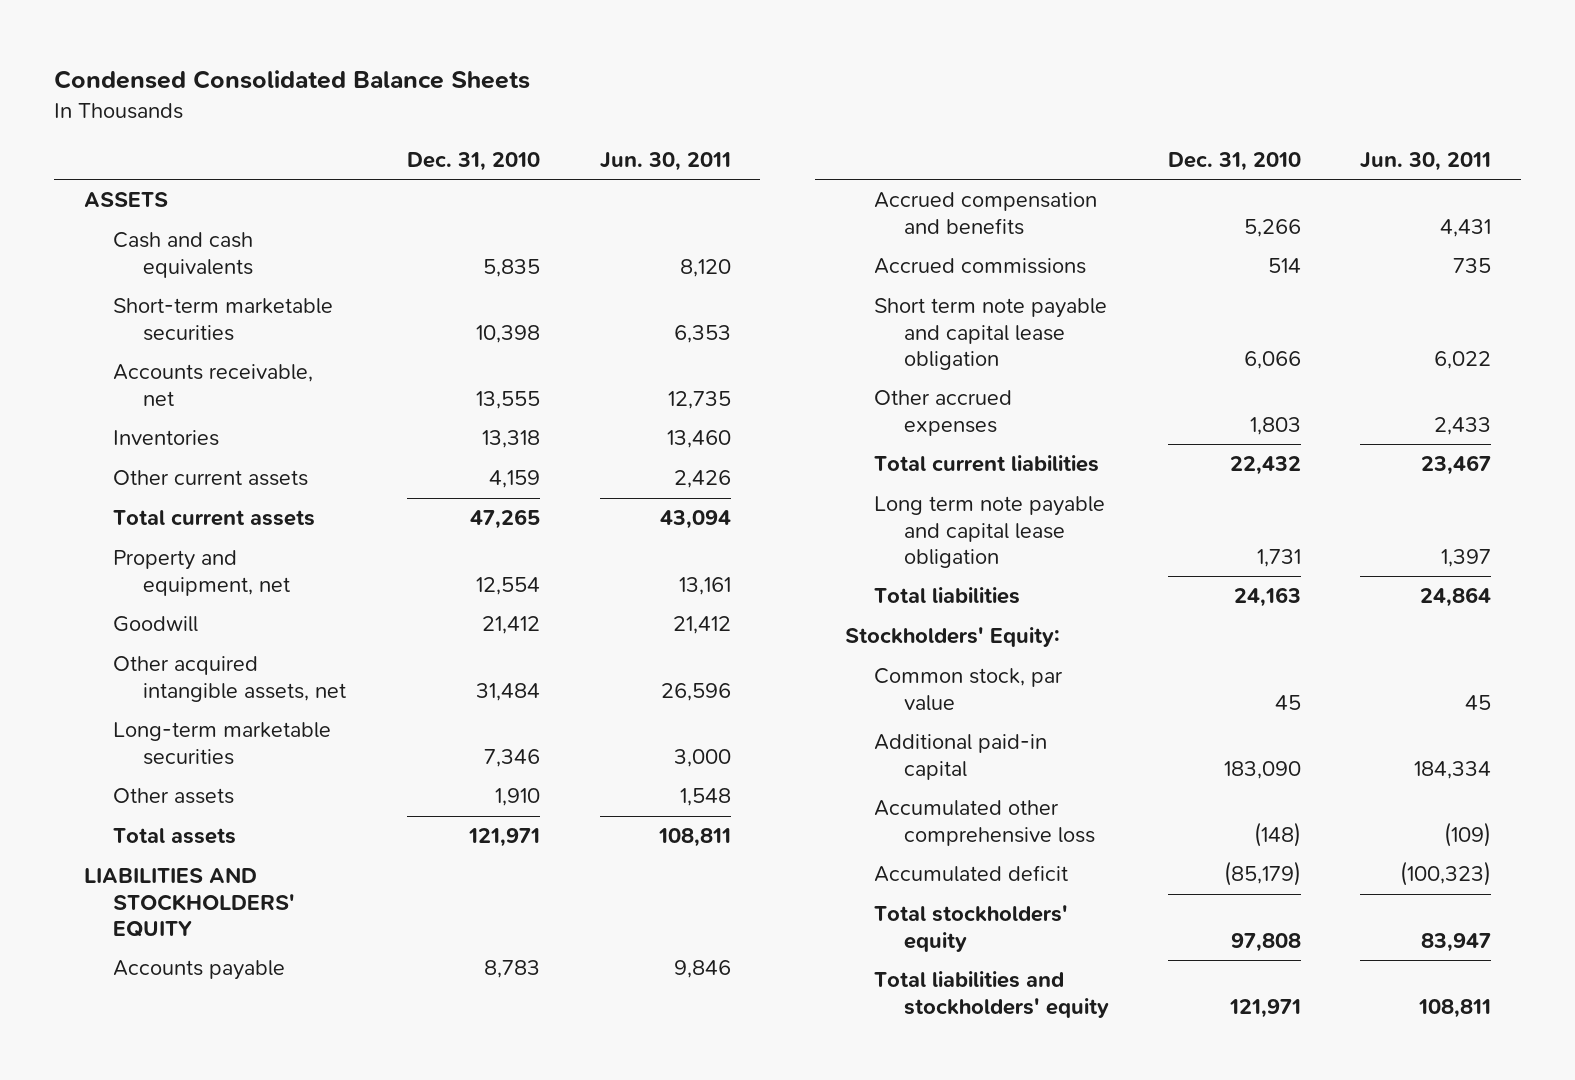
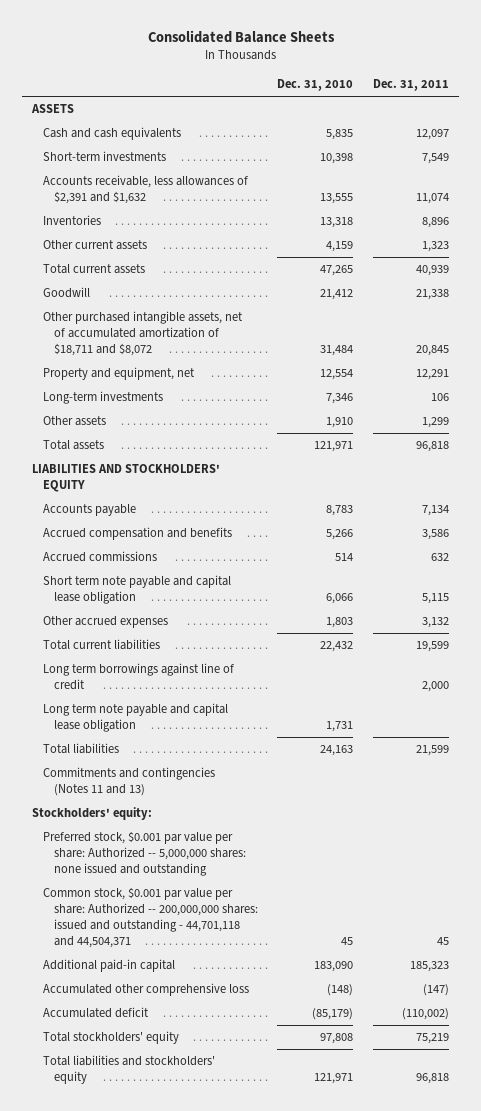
- Condensed Consolidated Balance Sheets
+ Consolidated Balance Sheets
- | Dec. 31, 2010 | Jun. 30, 2011
+ | Dec. 31, 2010 | Dec. 31, 2011
- Short-term marketable securities | 10,398 | 6,353
- Accounts receivable, net | 13,555 | 12,735
+ Short-term investments | 10,398 | 7,549
+ Accounts receivable, less allowances of $2,391 and $1,632 | 13,555 | 11,074
- Other acquired intangible assets, net | 31,484 | 26,596
- Long-term marketable securities | 7,346 | 3,000
+ Other purchased intangible assets, net of accumulated amortization of $18,711 and $8,072 | 31,484 | 20,845
moved down: Property and equipment, net | 12,554 | 12,291
+ Long-term investments | 7,346 | 106
+ Long term borrowings against line of credit | | 2,000
- Stockholders' Equity:
- Common stock, par value | 45 | 45
+ Commitments and contingencies (Notes 11 and 13)
+ Stockholders' equity:
+ Preferred stock, $0.001 par value per share: Authorized -- 5,000,000 shares: none issued and outstanding
+ Common stock, $0.001 par value per share: Authorized -- 200,000,000 shares: issued and outstanding - 44,701,118 and 44,504,371 | 45 | 45

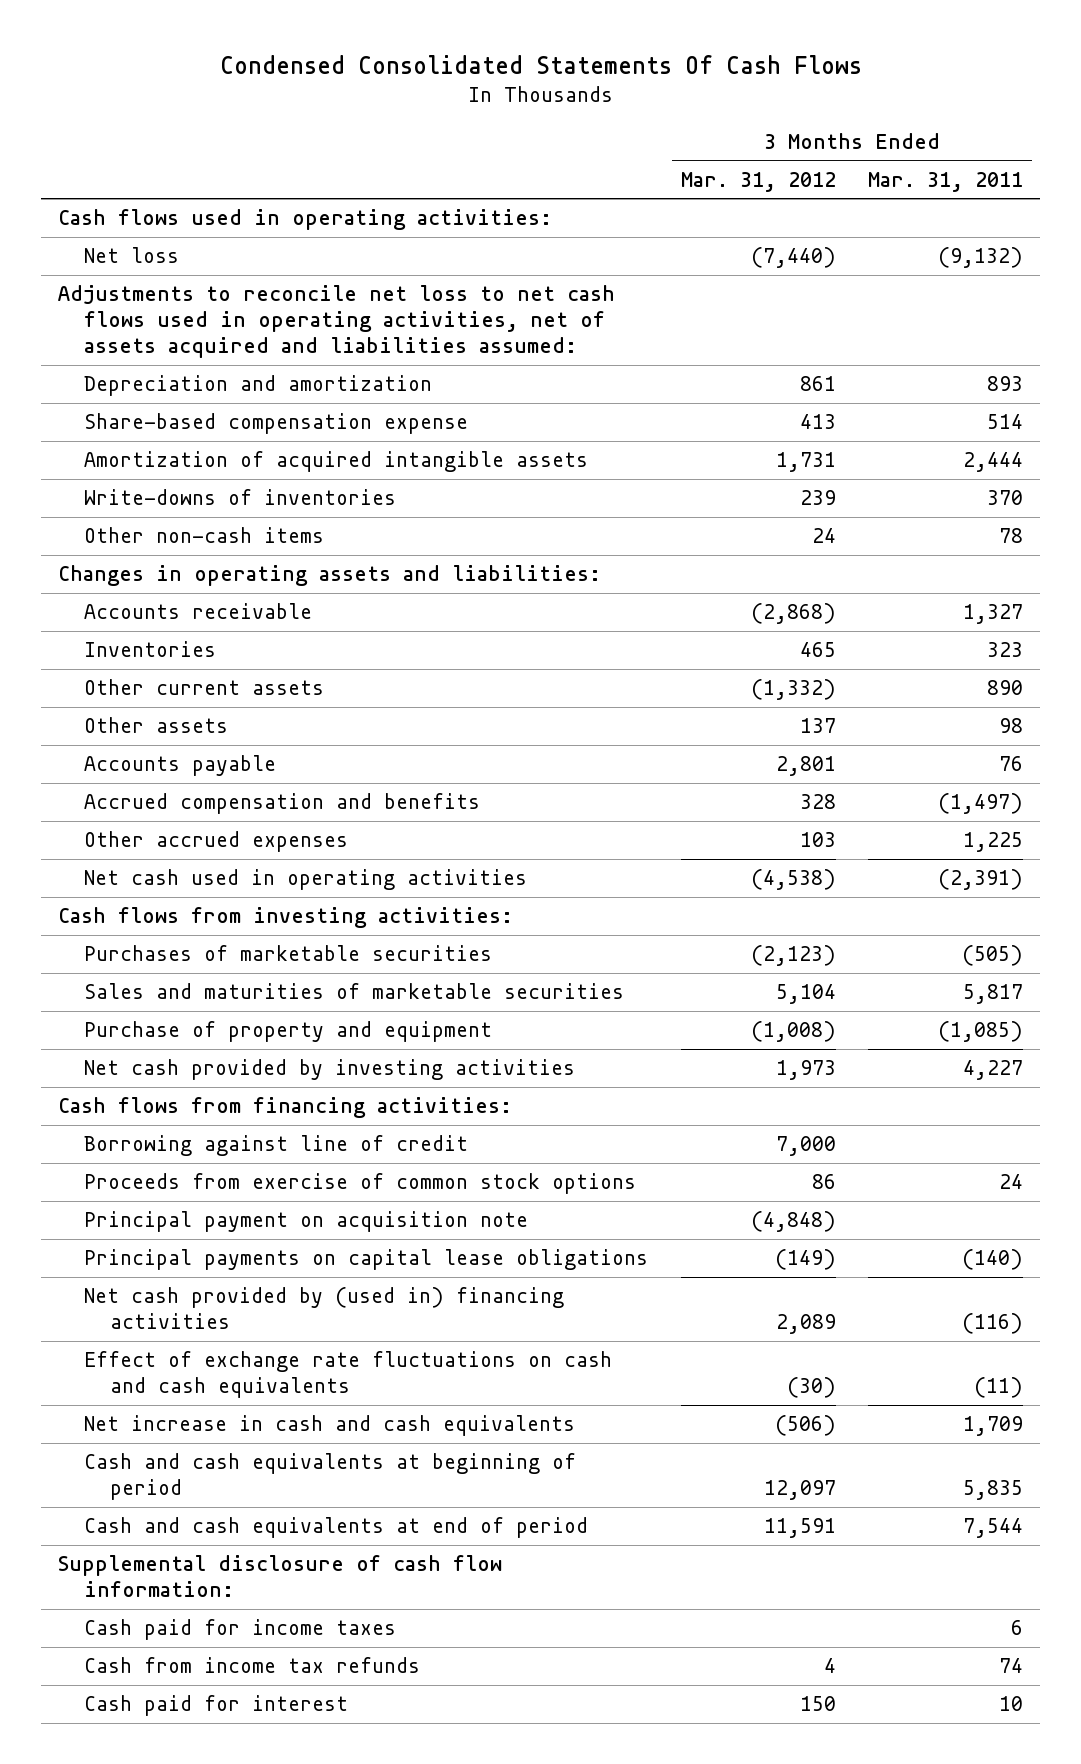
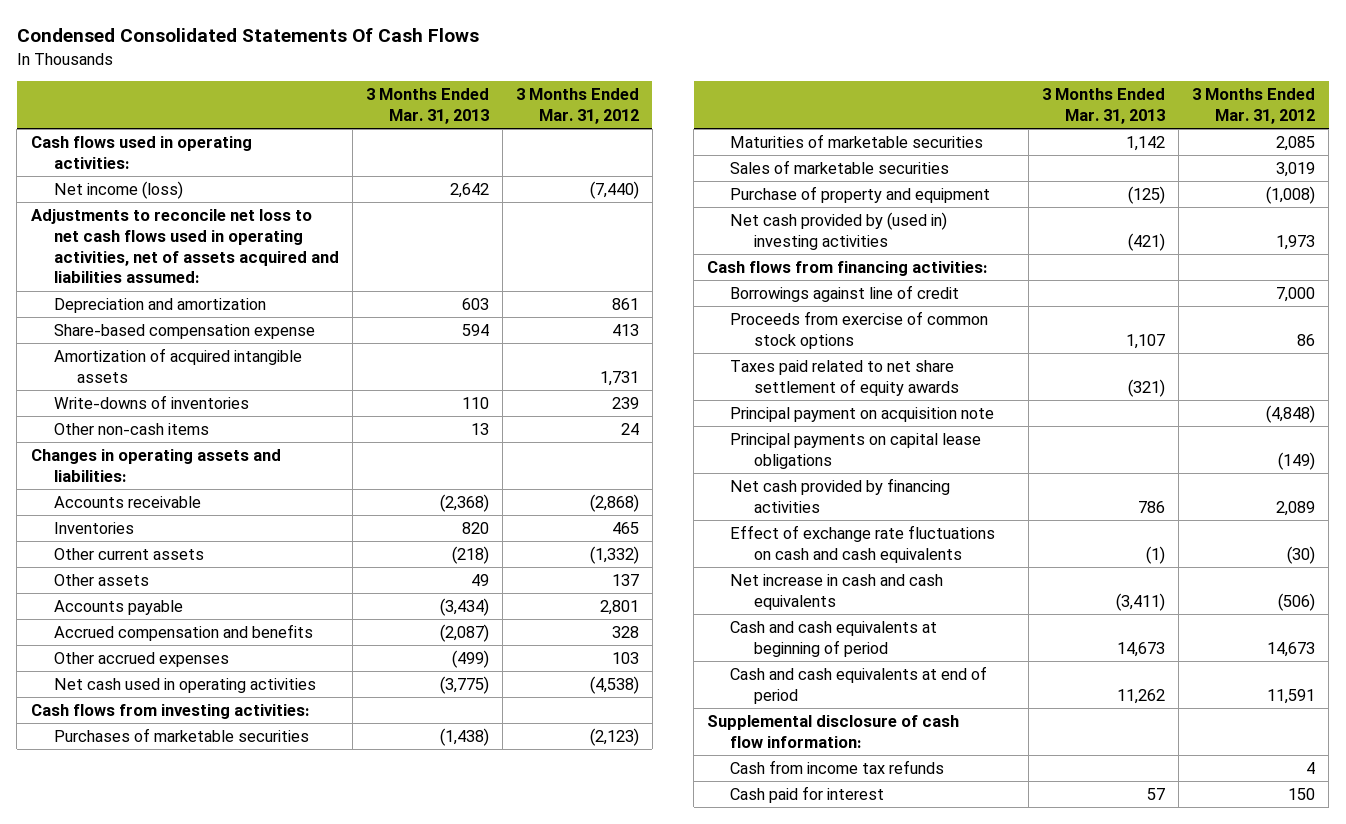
- | 3 Months Ended Mar. 31, 2012 | 3 Months Ended Mar. 31, 2011
+ | 3 Months Ended Mar. 31, 2013 | 3 Months Ended Mar. 31, 2012
- Net loss | (7,440) | (9,132)
+ Net income (loss) | 2,642 | (7,440)
- Sales and maturities of marketable securities | 5,104 | 5,817
+ Maturities of marketable securities | 1,142 | 2,085
+ Sales of marketable securities | | 3,019
- Net cash provided by investing activities | 1,973 | 4,227
+ Net cash provided by (used in) investing activities | (421) | 1,973
- Borrowing against line of credit | 7,000 |
+ Borrowings against line of credit | | 7,000
+ Taxes paid related to net share settlement of equity awards | (321) |
- Net cash provided by (used in) financing activities | 2,089 | (116)
+ Net cash provided by financing activities | 786 | 2,089
- Cash and cash equivalents at beginning of period | 12,097 | 5,835
+ Cash and cash equivalents at beginning of period | 14,673 | 14,673
- Cash paid for income taxes | | 6

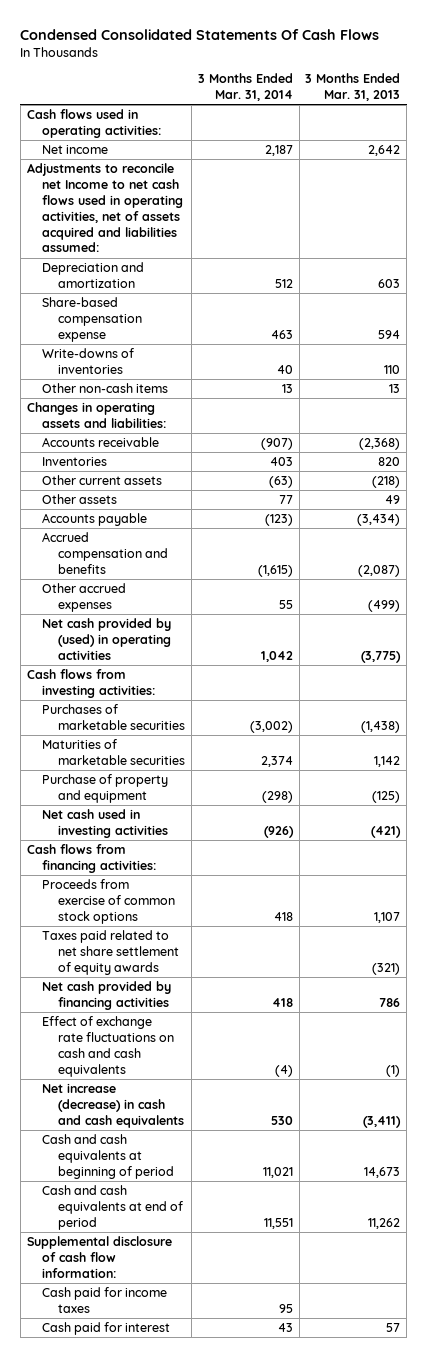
- | 3 Months Ended Mar. 31, 2013 | 3 Months Ended Mar. 31, 2012
+ | 3 Months Ended Mar. 31, 2014 | 3 Months Ended Mar. 31, 2013
- Net income (loss) | 2,642 | (7,440)
- Adjustments to reconcile net loss to net cash flows used in operating activities, net of assets acquired and liabilities assumed:
+ Net income | 2,187 | 2,642
+ Adjustments to reconcile net Income to net cash flows used in operating activities, net of assets acquired and liabilities assumed:
- Amortization of acquired intangible assets | | 1,731
- Net cash used in operating activities | (3,775) | (4,538)
+ Net cash provided by (used) in operating activities | 1,042 | (3,775)
- Sales of marketable securities | | 3,019
- Net cash provided by (used in) investing activities | (421) | 1,973
+ Net cash used in investing activities | (926) | (421)
- Borrowings against line of credit | | 7,000
- Principal payment on acquisition note | | (4,848)
- Principal payments on capital lease obligations | | (149)
- Net increase in cash and cash equivalents | (3,411) | (506)
+ Net increase (decrease) in cash and cash equivalents | 530 | (3,411)
- Cash from income tax refunds | | 4
+ Cash paid for income taxes | 95 |

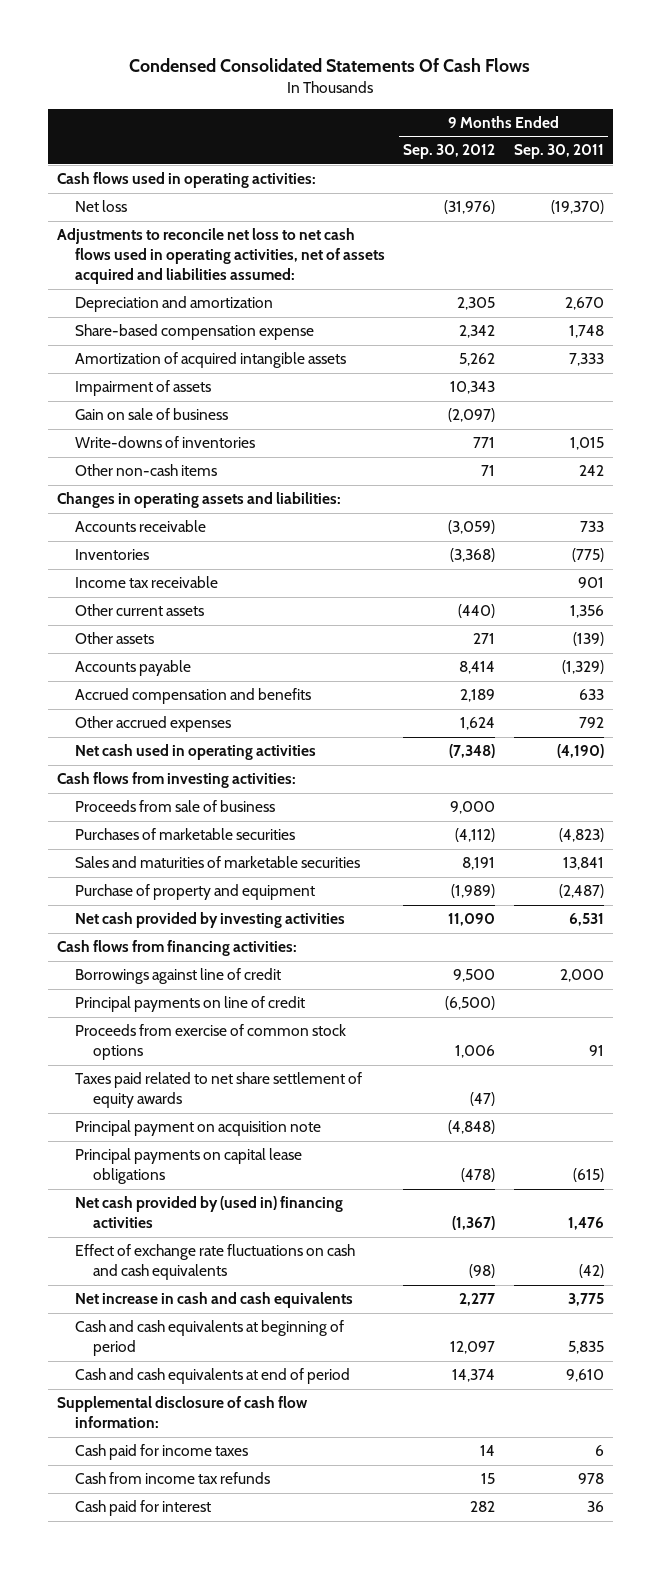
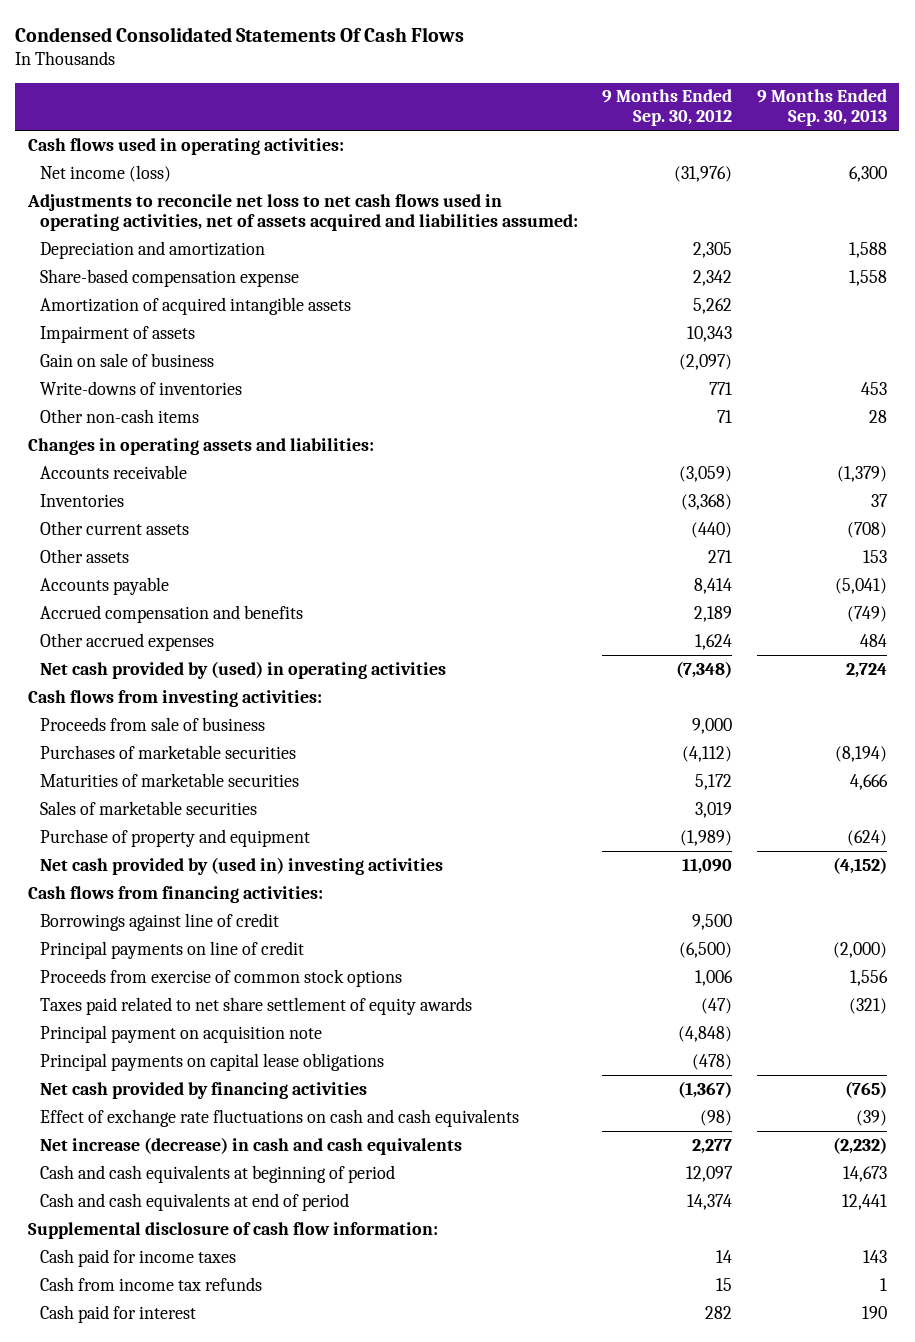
- | 9 Months Ended Sep. 30, 2012 | 9 Months Ended Sep. 30, 2011
+ | 9 Months Ended Sep. 30, 2012 | 9 Months Ended Sep. 30, 2013
- Net loss | (31,976) | (19,370)
+ Net income (loss) | (31,976) | 6,300
- Income tax receivable | | 901
- Net cash used in operating activities | (7,348) | (4,190)
+ Net cash provided by (used) in operating activities | (7,348) | 2,724
- Sales and maturities of marketable securities | 8,191 | 13,841
+ Maturities of marketable securities | 5,172 | 4,666
+ Sales of marketable securities | 3,019 |
- Net cash provided by investing activities | 11,090 | 6,531
+ Net cash provided by (used in) investing activities | 11,090 | (4,152)
- Net cash provided by (used in) financing activities | (1,367) | 1,476
+ Net cash provided by financing activities | (1,367) | (765)
- Net increase in cash and cash equivalents | 2,277 | 3,775
+ Net increase (decrease) in cash and cash equivalents | 2,277 | (2,232)

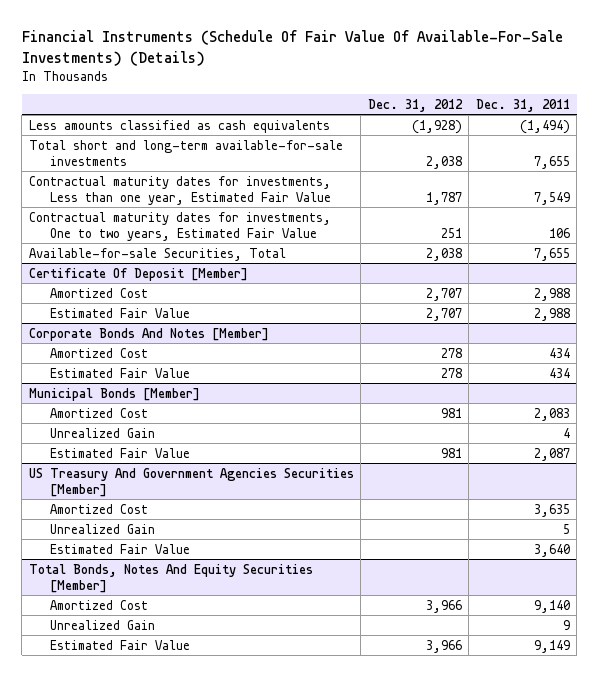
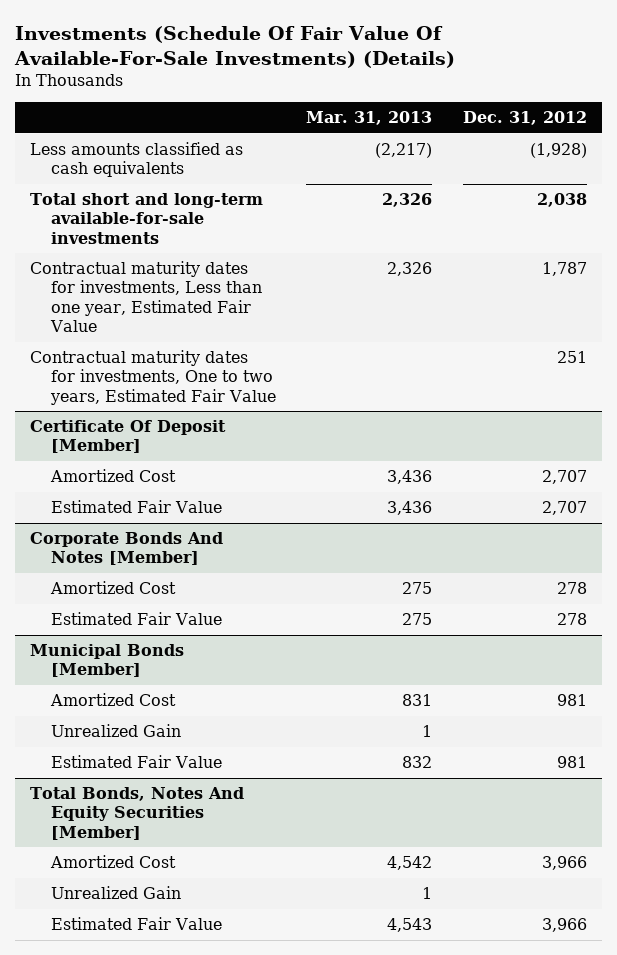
- Financial Instruments (Schedule Of Fair Value Of Available-For-Sale Investments) (Details)
+ Investments (Schedule Of Fair Value Of Available-For-Sale Investments) (Details)
- | Dec. 31, 2012 | Dec. 31, 2011
+ | Mar. 31, 2013 | Dec. 31, 2012
- Available-for-sale Securities, Total | 2,038 | 7,655
- US Treasury And Government Agencies Securities [Member]
- Amortized Cost | | 3,635
- Unrealized Gain | | 5
- Estimated Fair Value | | 3,640

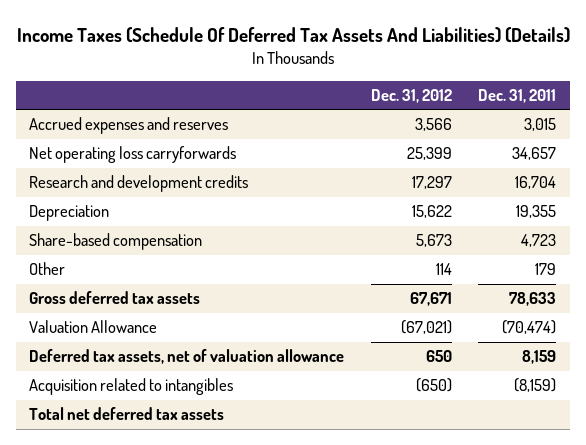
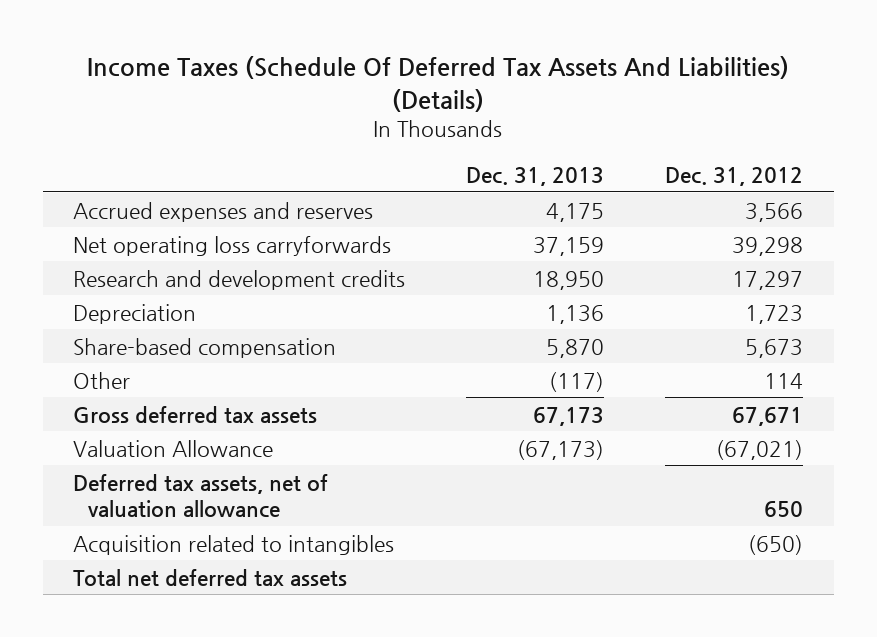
- | Dec. 31, 2012 | Dec. 31, 2011
+ | Dec. 31, 2013 | Dec. 31, 2012
- Net operating loss carryforwards | 25,399 | 34,657
+ Net operating loss carryforwards | 37,159 | 39,298
- Depreciation | 15,622 | 19,355
+ Depreciation | 1,136 | 1,723

